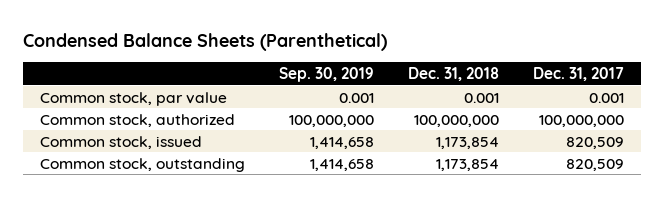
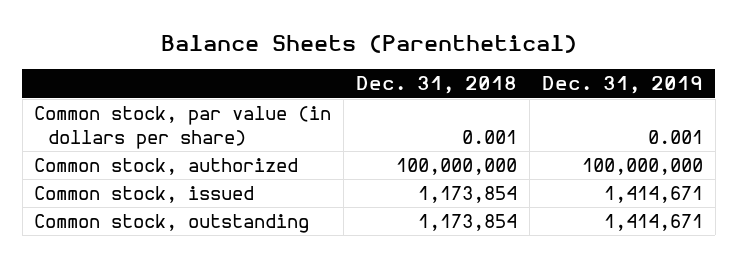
- Condensed Balance Sheets (Parenthetical)
+ Balance Sheets (Parenthetical)
- | Sep. 30, 2019 | Dec. 31, 2018 | Dec. 31, 2017
+ | Dec. 31, 2018 | Dec. 31, 2019
- Common stock, par value | 0.001 | 0.001 | 0.001
+ Common stock, par value (in dollars per share) | 0.001 | 0.001

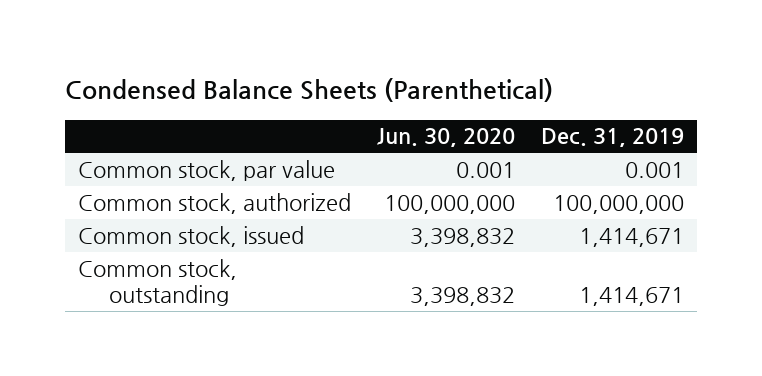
- Balance Sheets (Parenthetical)
+ Condensed Balance Sheets (Parenthetical)
- | Dec. 31, 2018 | Dec. 31, 2019
+ | Jun. 30, 2020 | Dec. 31, 2019
- Common stock, par value (in dollars per share) | 0.001 | 0.001
+ Common stock, par value | 0.001 | 0.001

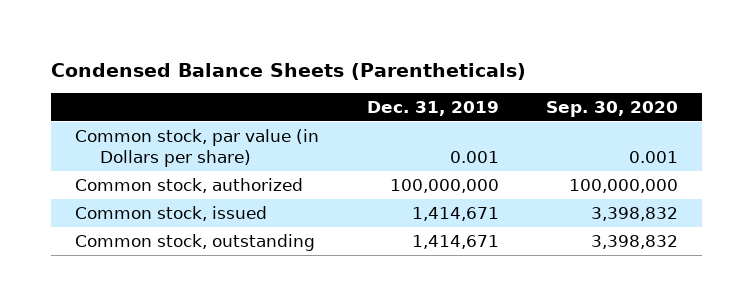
- Condensed Balance Sheets (Parenthetical)
+ Condensed Balance Sheets (Parentheticals)
- | Jun. 30, 2020 | Dec. 31, 2019
+ | Dec. 31, 2019 | Sep. 30, 2020
- Common stock, par value | 0.001 | 0.001
+ Common stock, par value (in Dollars per share) | 0.001 | 0.001

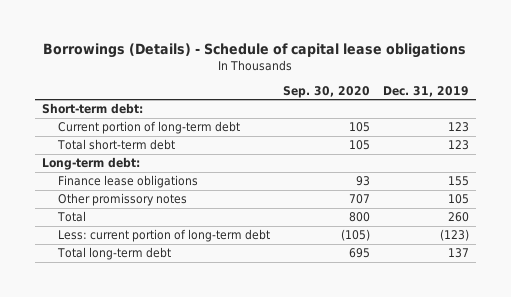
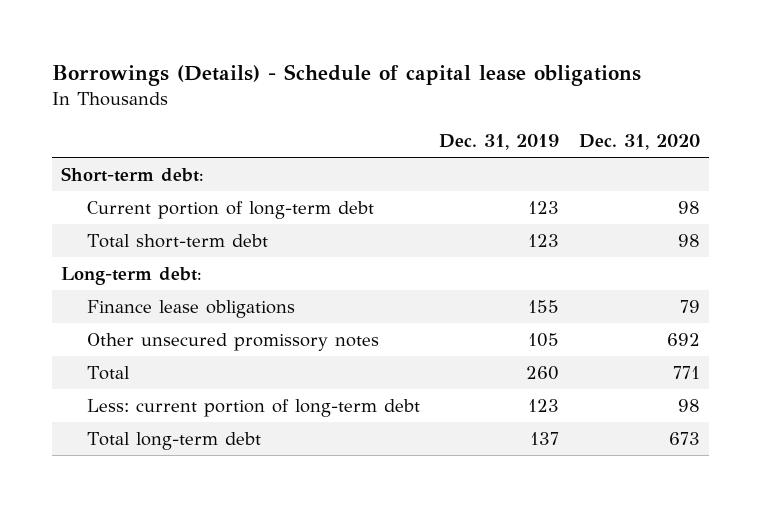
- | Sep. 30, 2020 | Dec. 31, 2019
+ | Dec. 31, 2019 | Dec. 31, 2020
- Other promissory notes | 707 | 105
+ Other unsecured promissory notes | 105 | 692
- Less: current portion of long-term debt | (105) | (123)
+ Less: current portion of long-term debt | 123 | 98

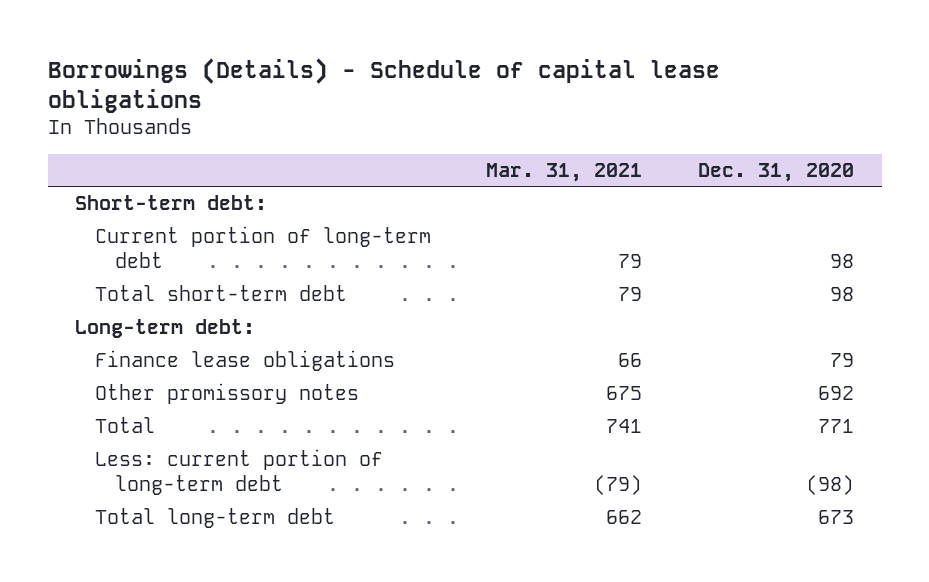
- | Dec. 31, 2019 | Dec. 31, 2020
+ | Mar. 31, 2021 | Dec. 31, 2020
- Other unsecured promissory notes | 105 | 692
+ Other promissory notes | 675 | 692
- Less: current portion of long-term debt | 123 | 98
+ Less: current portion of long-term debt | (79) | (98)

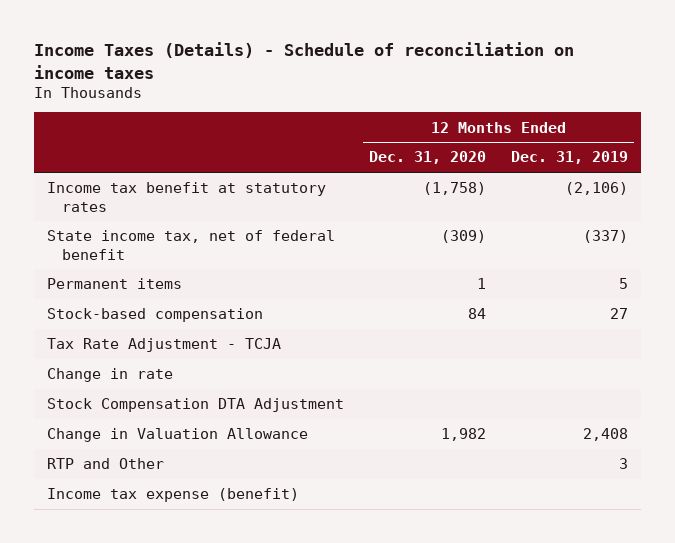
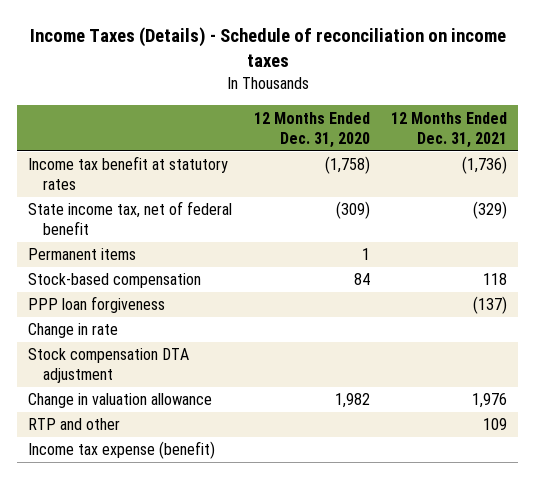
- | 12 Months Ended Dec. 31, 2020 | 12 Months Ended Dec. 31, 2019
+ | 12 Months Ended Dec. 31, 2020 | 12 Months Ended Dec. 31, 2021
- Tax Rate Adjustment - TCJA
+ PPP loan forgiveness | | (137)
- Stock Compensation DTA Adjustment
- Change in Valuation Allowance | 1,982 | 2,408
- RTP and Other | | 3
+ Stock compensation DTA adjustment
+ Change in valuation allowance | 1,982 | 1,976
+ RTP and other | | 109

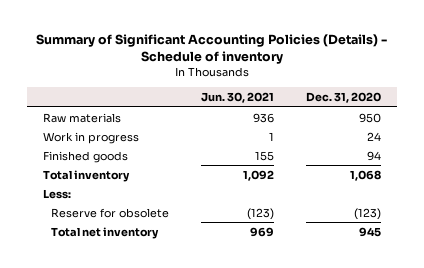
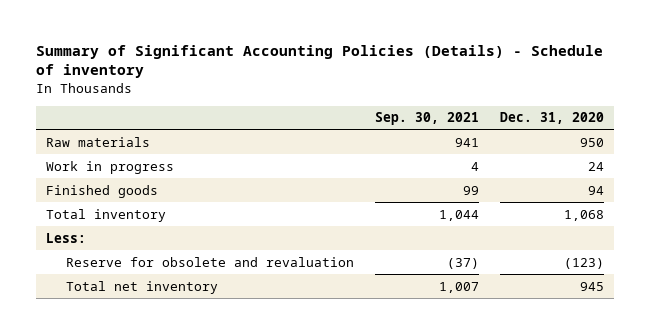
- | Jun. 30, 2021 | Dec. 31, 2020
+ | Sep. 30, 2021 | Dec. 31, 2020
- Reserve for obsolete | (123) | (123)
+ Reserve for obsolete and revaluation | (37) | (123)

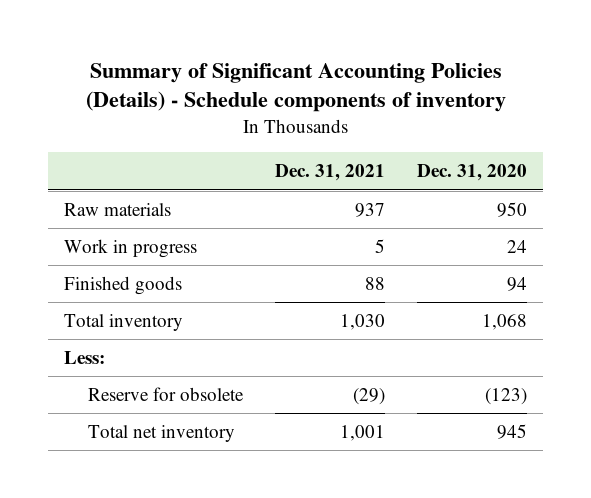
- Summary of Significant Accounting Policies (Details) - Schedule of inventory
+ Summary of Significant Accounting Policies (Details) - Schedule components of inventory
- | Sep. 30, 2021 | Dec. 31, 2020
+ | Dec. 31, 2021 | Dec. 31, 2020
- Reserve for obsolete and revaluation | (37) | (123)
+ Reserve for obsolete | (29) | (123)

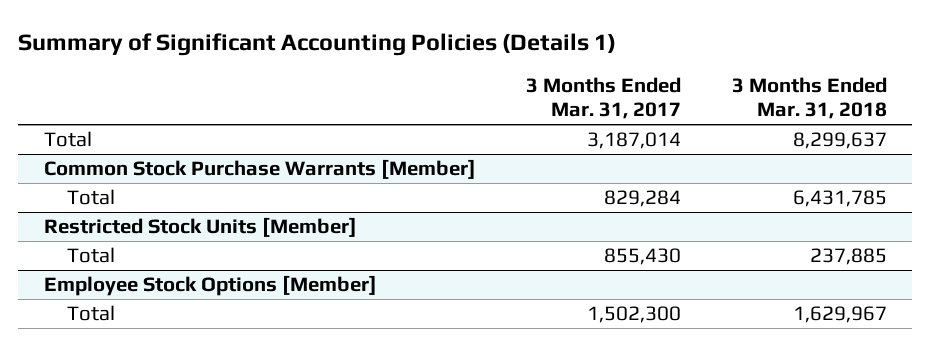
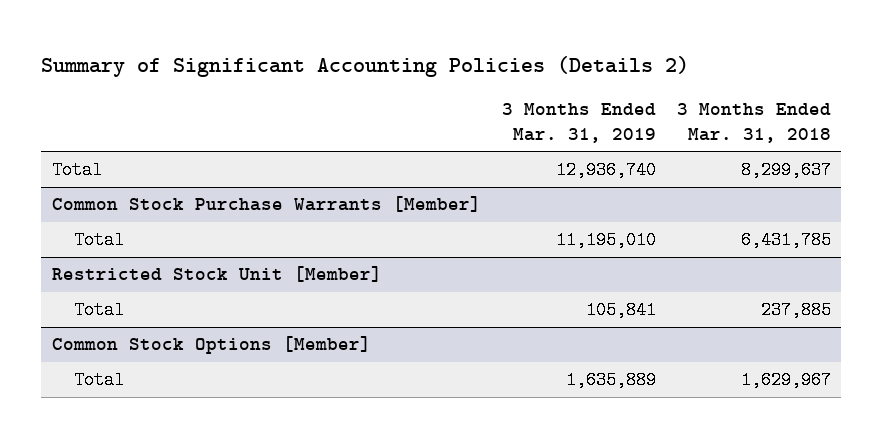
- Summary of Significant Accounting Policies (Details 1)
+ Summary of Significant Accounting Policies (Details 2)
- | 3 Months Ended Mar. 31, 2017 | 3 Months Ended Mar. 31, 2018
+ | 3 Months Ended Mar. 31, 2019 | 3 Months Ended Mar. 31, 2018
- Restricted Stock Units [Member]
+ Restricted Stock Unit [Member]
- Employee Stock Options [Member]
+ Common Stock Options [Member]

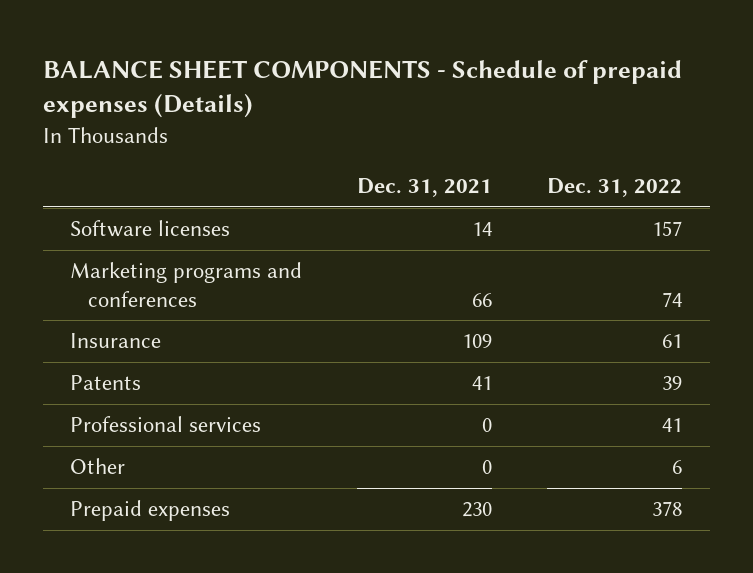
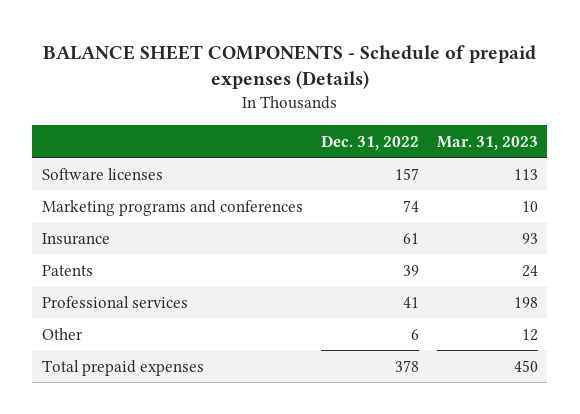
- | Dec. 31, 2021 | Dec. 31, 2022
+ | Dec. 31, 2022 | Mar. 31, 2023
- Prepaid expenses | 230 | 378
+ Total prepaid expenses | 378 | 450

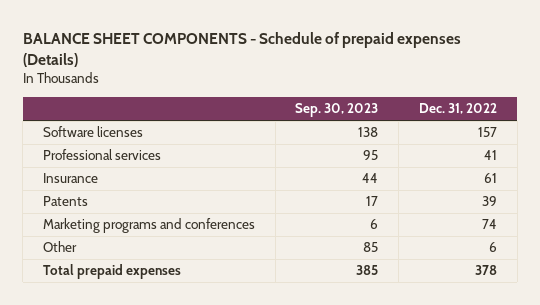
- | Dec. 31, 2022 | Mar. 31, 2023
+ | Sep. 30, 2023 | Dec. 31, 2022
moved up: Professional services | 95 | 41
moved down: Marketing programs and conferences | 6 | 74

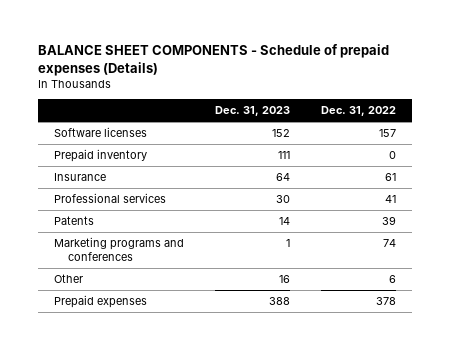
- | Sep. 30, 2023 | Dec. 31, 2022
+ | Dec. 31, 2023 | Dec. 31, 2022
+ Prepaid inventory | 111 | 0
moved down: Professional services | 30 | 41
- Total prepaid expenses | 385 | 378
+ Prepaid expenses | 388 | 378

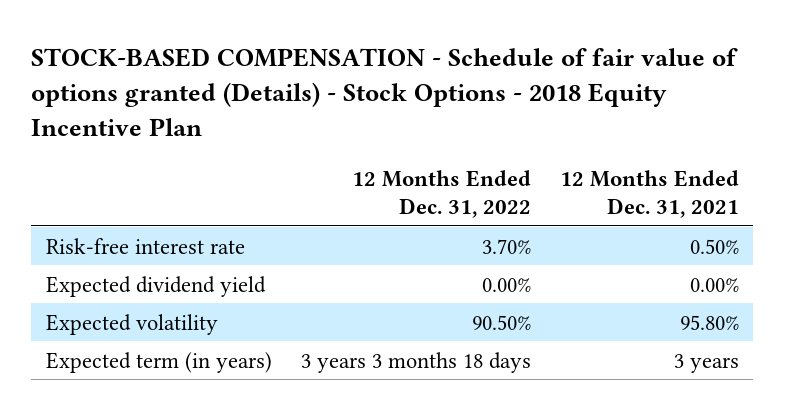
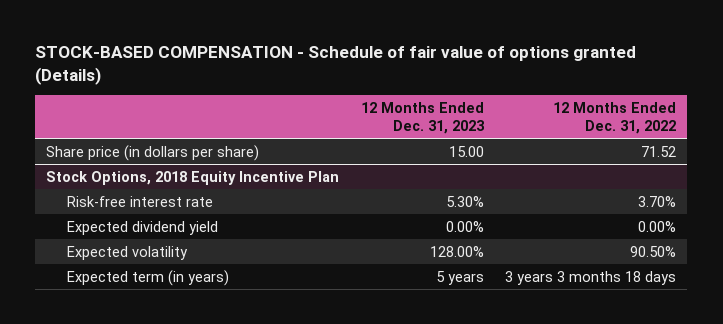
- STOCK-BASED COMPENSATION - Schedule of fair value of options granted (Details) - Stock Options - 2018 Equity Incentive Plan
+ STOCK-BASED COMPENSATION - Schedule of fair value of options granted (Details)
- | 12 Months Ended Dec. 31, 2022 | 12 Months Ended Dec. 31, 2021
+ | 12 Months Ended Dec. 31, 2023 | 12 Months Ended Dec. 31, 2022
+ Share price (in dollars per share) | 15.00 | 71.52
+ Stock Options, 2018 Equity Incentive Plan

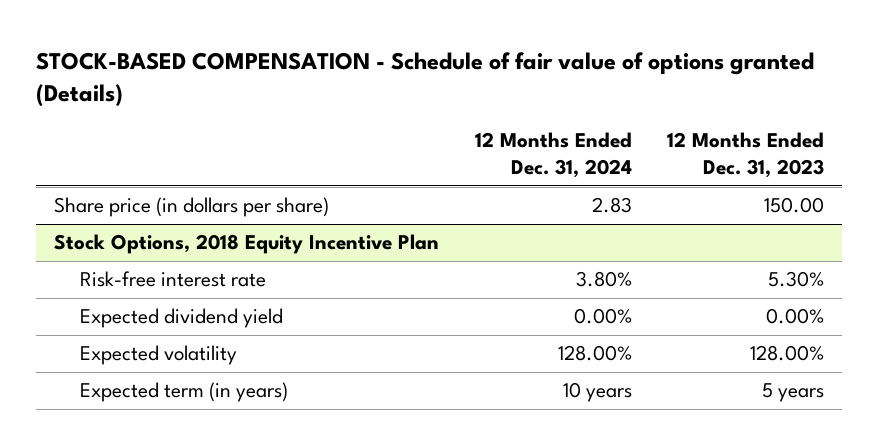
- | 12 Months Ended Dec. 31, 2023 | 12 Months Ended Dec. 31, 2022
+ | 12 Months Ended Dec. 31, 2024 | 12 Months Ended Dec. 31, 2023
- Share price (in dollars per share) | 15.00 | 71.52
+ Share price (in dollars per share) | 2.83 | 150.00

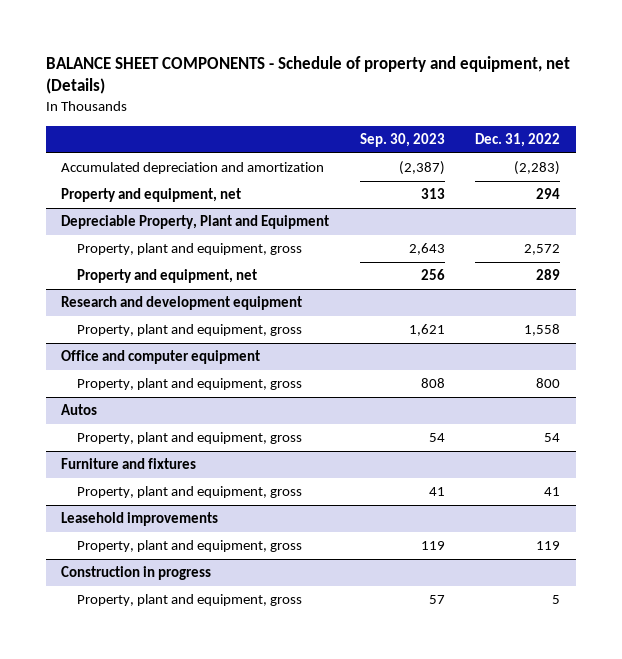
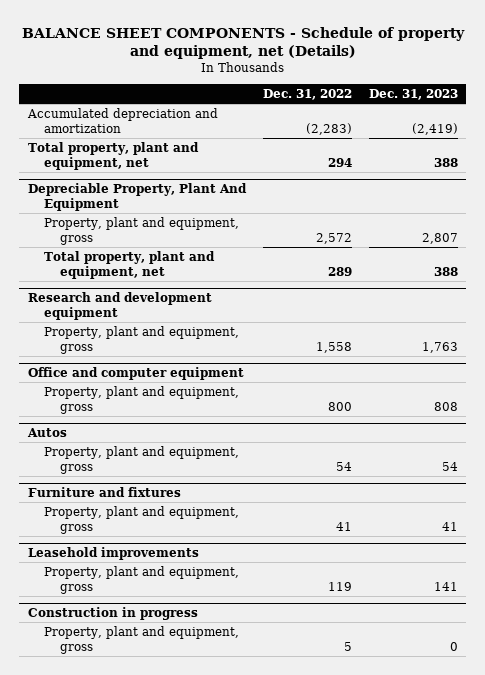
- | Sep. 30, 2023 | Dec. 31, 2022
+ | Dec. 31, 2022 | Dec. 31, 2023
- Property and equipment, net | 313 | 294
- Depreciable Property, Plant and Equipment
+ Total property, plant and equipment, net | 294 | 388
+ Depreciable Property, Plant And Equipment
- Property and equipment, net | 256 | 289
+ Total property, plant and equipment, net | 289 | 388

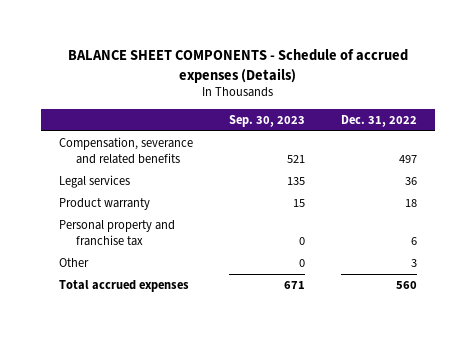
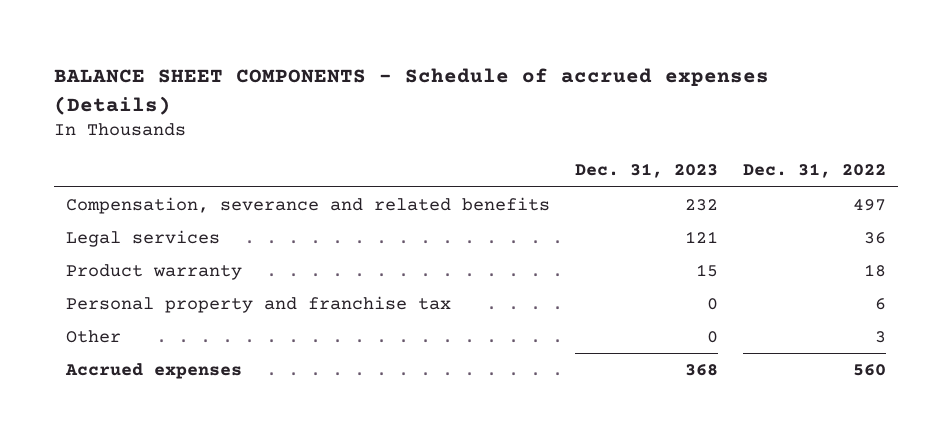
- | Sep. 30, 2023 | Dec. 31, 2022
+ | Dec. 31, 2023 | Dec. 31, 2022
- Total accrued expenses | 671 | 560
+ Accrued expenses | 368 | 560

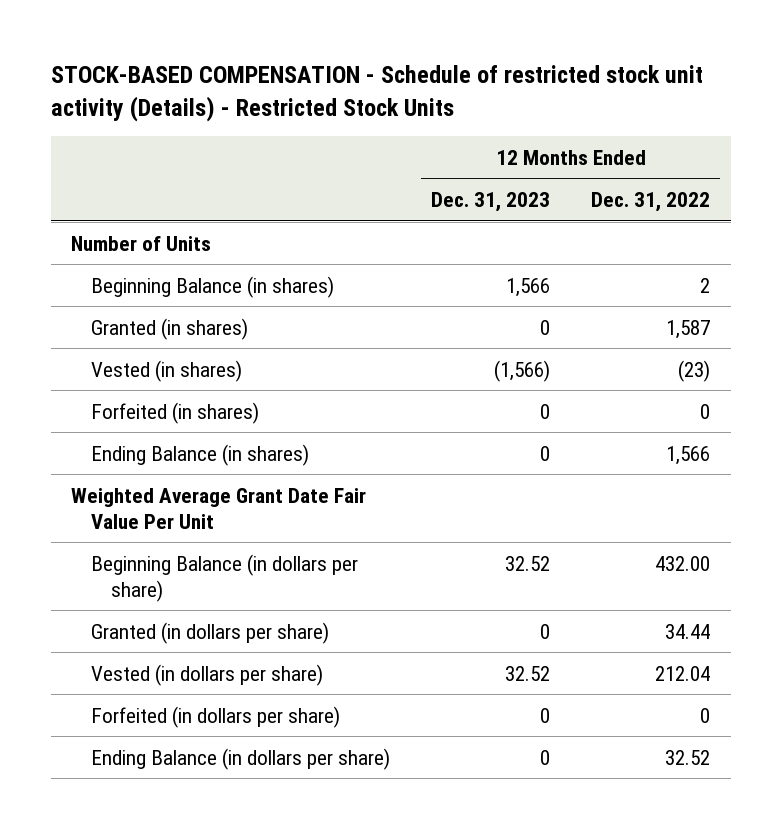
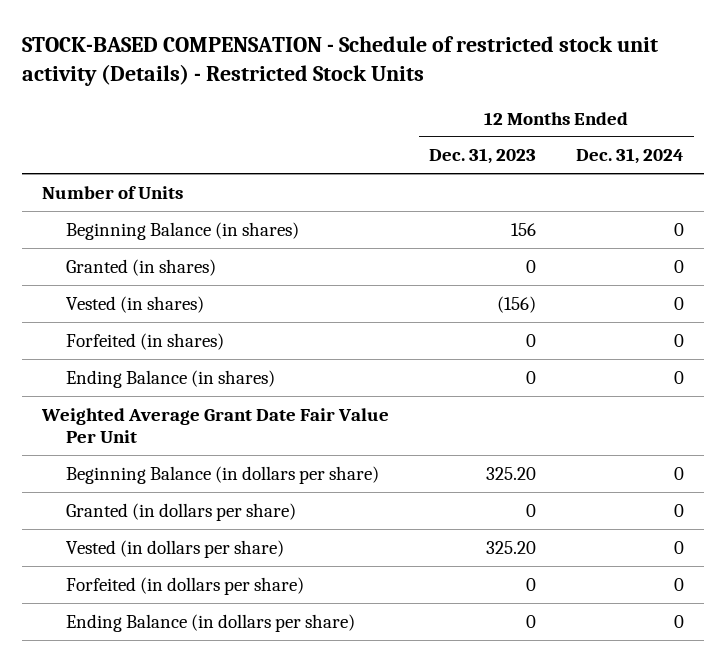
- | 12 Months Ended Dec. 31, 2023 | 12 Months Ended Dec. 31, 2022
+ | 12 Months Ended Dec. 31, 2023 | 12 Months Ended Dec. 31, 2024
- Beginning Balance (in shares) | 1,566 | 2
+ Beginning Balance (in shares) | 156 | 0
- Vested (in shares) | (1,566) | (23)
+ Vested (in shares) | (156) | 0
- Beginning Balance (in dollars per share) | 32.52 | 432.00
+ Beginning Balance (in dollars per share) | 325.20 | 0
- Vested (in dollars per share) | 32.52 | 212.04
+ Vested (in dollars per share) | 325.20 | 0

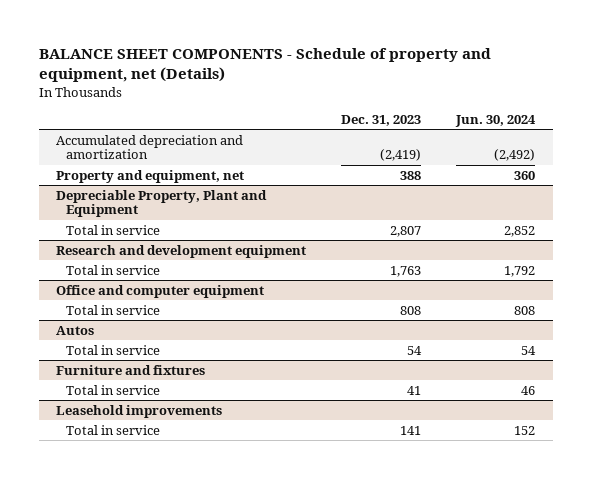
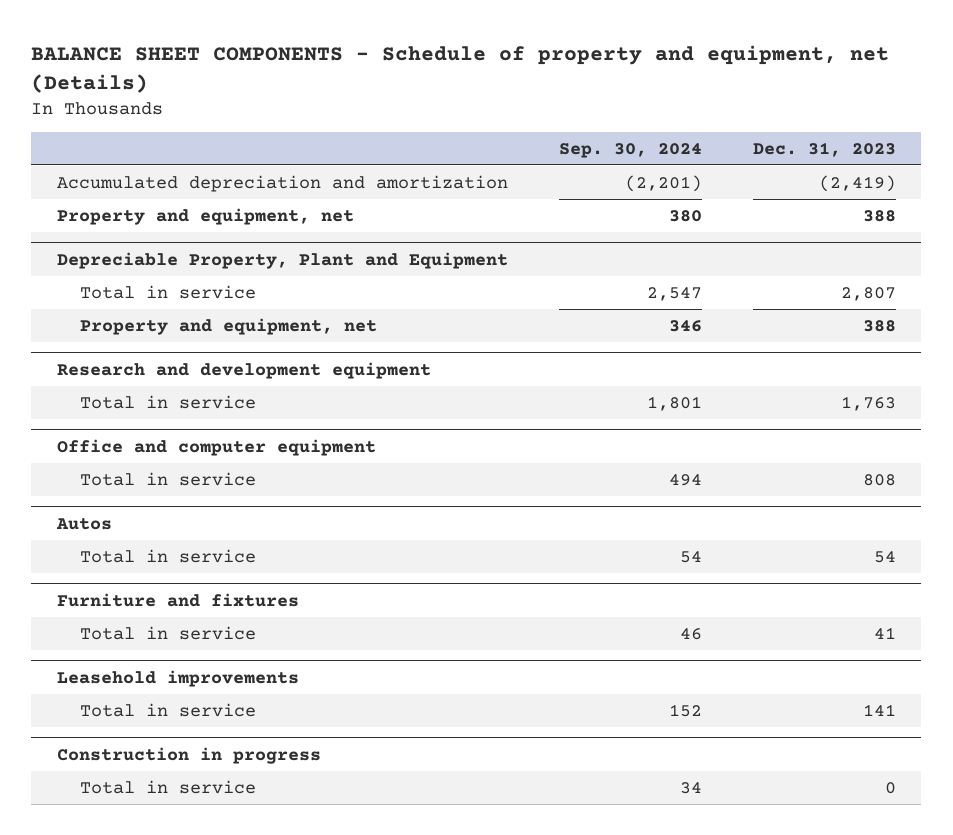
- | Dec. 31, 2023 | Jun. 30, 2024
+ | Sep. 30, 2024 | Dec. 31, 2023
@ Depreciable Property, Plant and Equipment
+ Property and equipment, net | 346 | 388
+ Construction in progress
+ Total in service | 34 | 0

